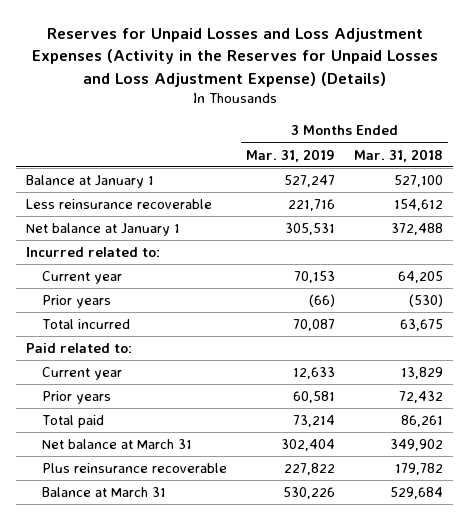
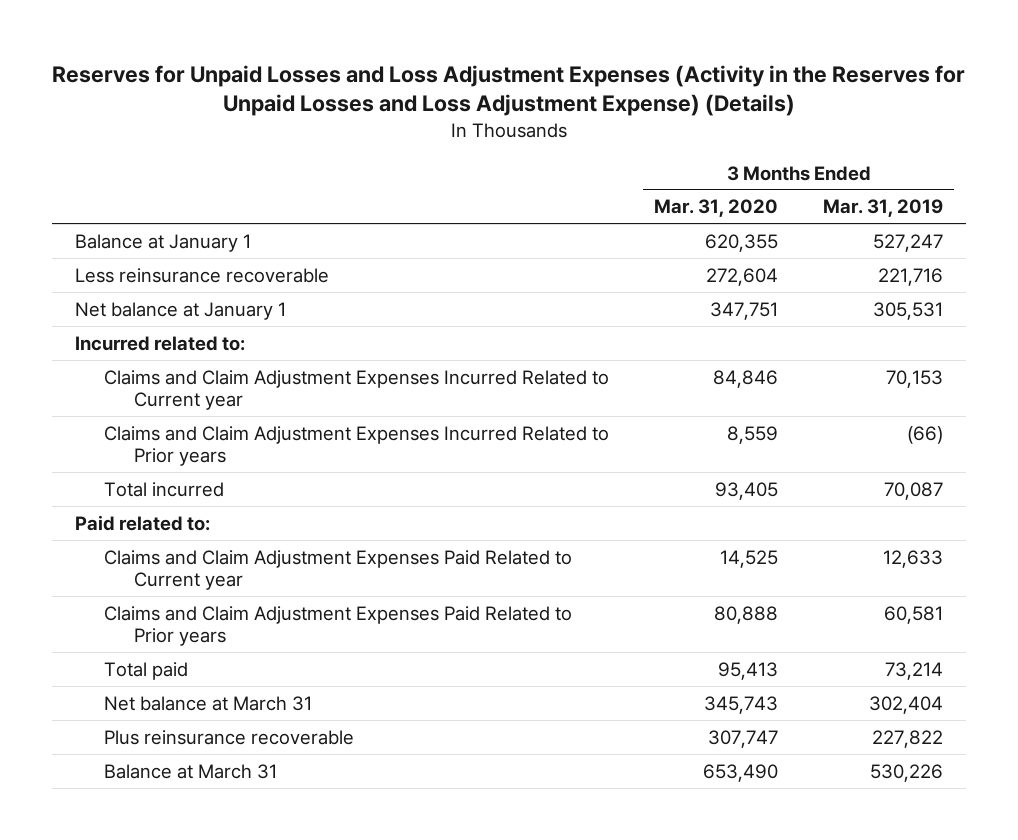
- | 3 Months Ended Mar. 31, 2019 | 3 Months Ended Mar. 31, 2018
+ | 3 Months Ended Mar. 31, 2020 | 3 Months Ended Mar. 31, 2019
- Current year | 70,153 | 64,205
- Prior years | (66) | (530)
+ Claims and Claim Adjustment Expenses Incurred Related to Current year | 84,846 | 70,153
+ Claims and Claim Adjustment Expenses Incurred Related to Prior years | 8,559 | (66)
- Current year | 12,633 | 13,829
- Prior years | 60,581 | 72,432
+ Claims and Claim Adjustment Expenses Paid Related to Current year | 14,525 | 12,633
+ Claims and Claim Adjustment Expenses Paid Related to Prior years | 80,888 | 60,581

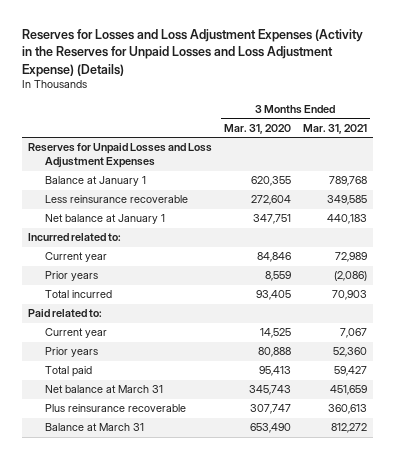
- Reserves for Unpaid Losses and Loss Adjustment Expenses (Activity in the Reserves for Unpaid Losses and Loss Adjustment Expense) (Details)
+ Reserves for Losses and Loss Adjustment Expenses (Activity in the Reserves for Unpaid Losses and Loss Adjustment Expense) (Details)
- | 3 Months Ended Mar. 31, 2020 | 3 Months Ended Mar. 31, 2019
+ | 3 Months Ended Mar. 31, 2020 | 3 Months Ended Mar. 31, 2021
+ Reserves for Unpaid Losses and Loss Adjustment Expenses
- Claims and Claim Adjustment Expenses Incurred Related to Current year | 84,846 | 70,153
- Claims and Claim Adjustment Expenses Incurred Related to Prior years | 8,559 | (66)
+ Current year | 84,846 | 72,989
+ Prior years | 8,559 | (2,086)
- Claims and Claim Adjustment Expenses Paid Related to Current year | 14,525 | 12,633
- Claims and Claim Adjustment Expenses Paid Related to Prior years | 80,888 | 60,581
+ Current year | 14,525 | 7,067
+ Prior years | 80,888 | 52,360

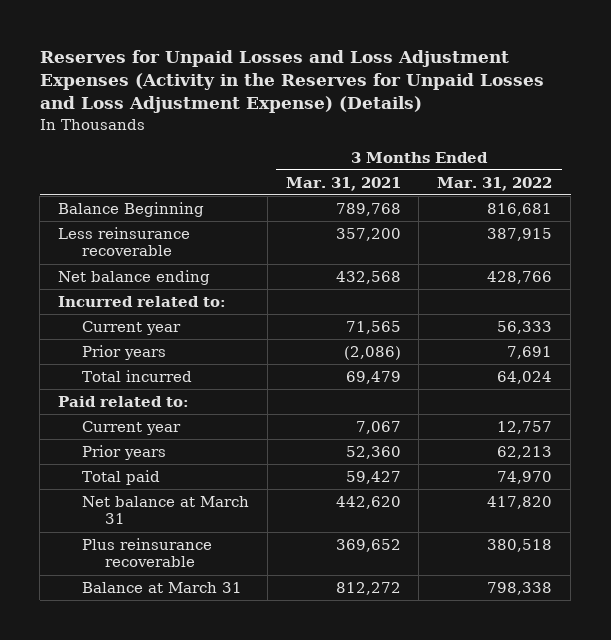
- Reserves for Losses and Loss Adjustment Expenses (Activity in the Reserves for Unpaid Losses and Loss Adjustment Expense) (Details)
+ Reserves for Unpaid Losses and Loss Adjustment Expenses (Activity in the Reserves for Unpaid Losses and Loss Adjustment Expense) (Details)
- | 3 Months Ended Mar. 31, 2020 | 3 Months Ended Mar. 31, 2021
+ | 3 Months Ended Mar. 31, 2021 | 3 Months Ended Mar. 31, 2022
- Reserves for Unpaid Losses and Loss Adjustment Expenses
- Balance at January 1 | 620,355 | 789,768
- Less reinsurance recoverable | 272,604 | 349,585
- Net balance at January 1 | 347,751 | 440,183
+ Balance Beginning | 789,768 | 816,681
+ Less reinsurance recoverable | 357,200 | 387,915
+ Net balance ending | 432,568 | 428,766
- Current year | 84,846 | 72,989
+ Current year | 71,565 | 56,333
- Total incurred | 93,405 | 70,903
+ Total incurred | 69,479 | 64,024
- Net balance at March 31 | 345,743 | 451,659
- Plus reinsurance recoverable | 307,747 | 360,613
+ Net balance at March 31 | 442,620 | 417,820
+ Plus reinsurance recoverable | 369,652 | 380,518

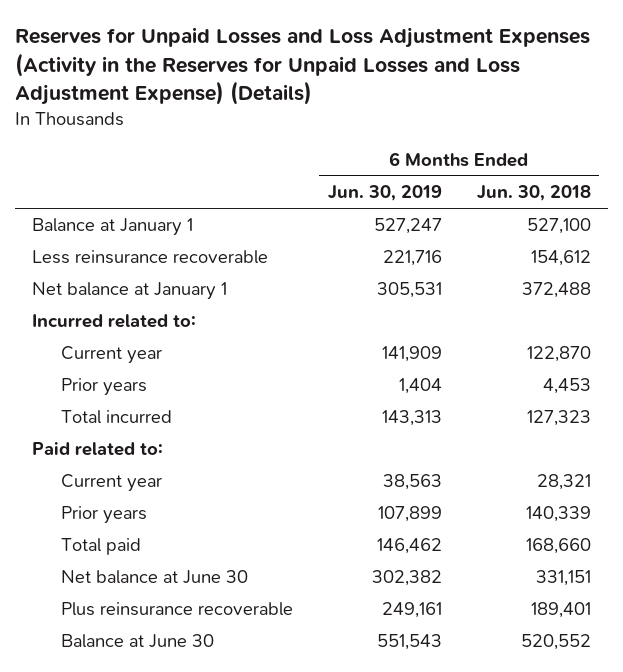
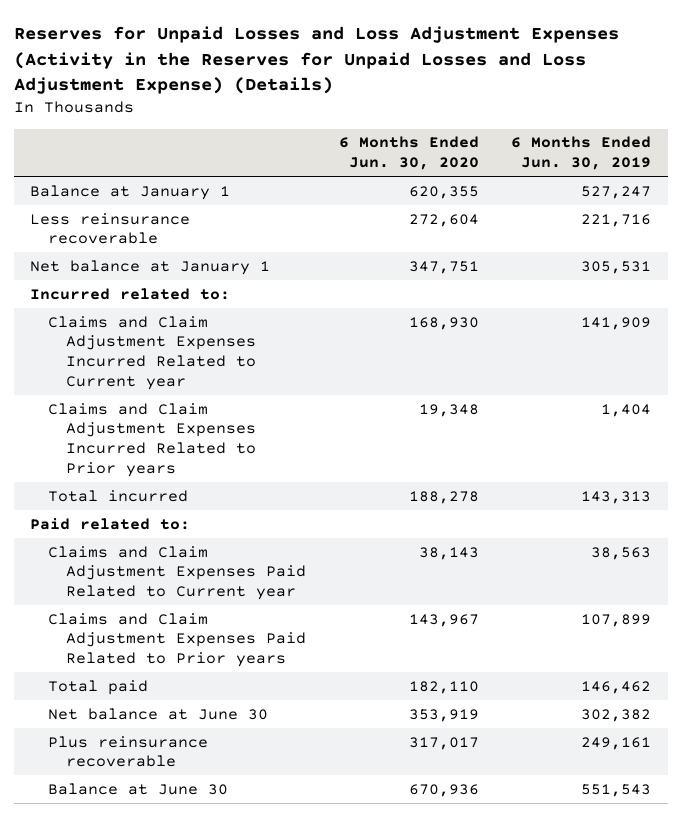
- | 6 Months Ended Jun. 30, 2019 | 6 Months Ended Jun. 30, 2018
+ | 6 Months Ended Jun. 30, 2020 | 6 Months Ended Jun. 30, 2019
- Current year | 141,909 | 122,870
- Prior years | 1,404 | 4,453
+ Claims and Claim Adjustment Expenses Incurred Related to Current year | 168,930 | 141,909
+ Claims and Claim Adjustment Expenses Incurred Related to Prior years | 19,348 | 1,404
- Current year | 38,563 | 28,321
- Prior years | 107,899 | 140,339
+ Claims and Claim Adjustment Expenses Paid Related to Current year | 38,143 | 38,563
+ Claims and Claim Adjustment Expenses Paid Related to Prior years | 143,967 | 107,899

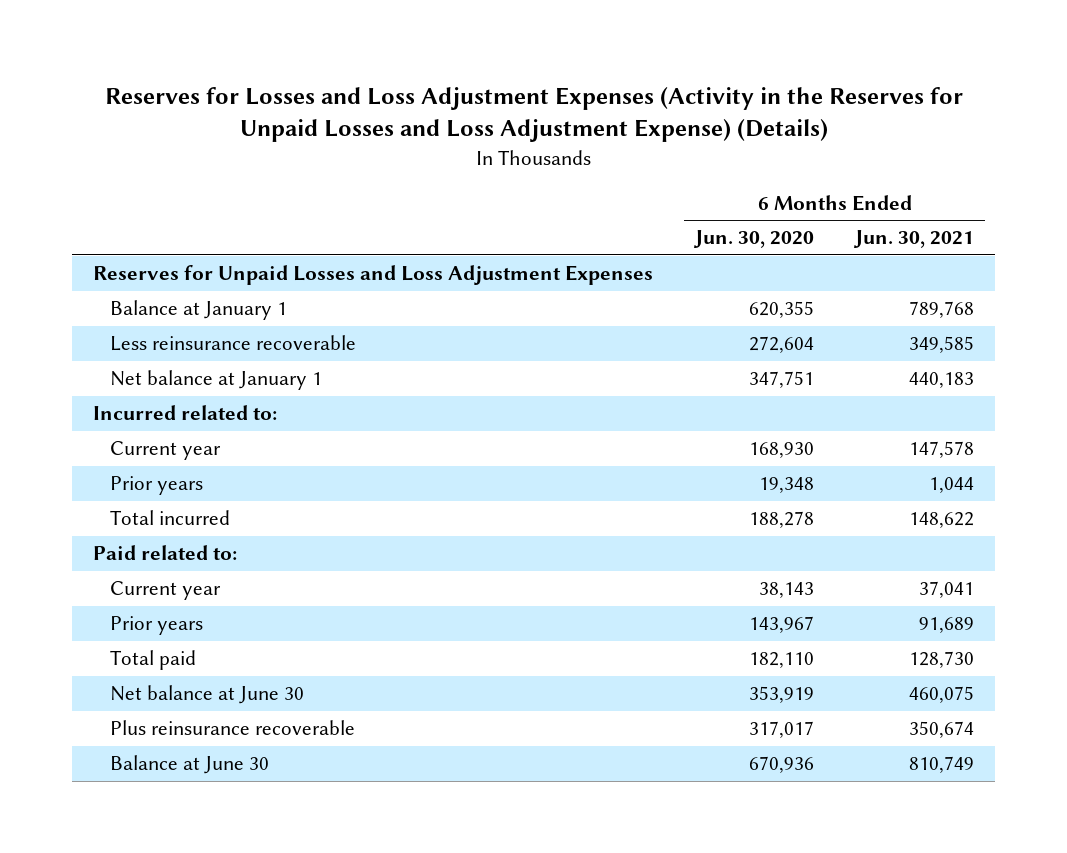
- Reserves for Unpaid Losses and Loss Adjustment Expenses (Activity in the Reserves for Unpaid Losses and Loss Adjustment Expense) (Details)
+ Reserves for Losses and Loss Adjustment Expenses (Activity in the Reserves for Unpaid Losses and Loss Adjustment Expense) (Details)
- | 6 Months Ended Jun. 30, 2020 | 6 Months Ended Jun. 30, 2019
+ | 6 Months Ended Jun. 30, 2020 | 6 Months Ended Jun. 30, 2021
+ Reserves for Unpaid Losses and Loss Adjustment Expenses
- Claims and Claim Adjustment Expenses Incurred Related to Current year | 168,930 | 141,909
- Claims and Claim Adjustment Expenses Incurred Related to Prior years | 19,348 | 1,404
+ Current year | 168,930 | 147,578
+ Prior years | 19,348 | 1,044
- Claims and Claim Adjustment Expenses Paid Related to Current year | 38,143 | 38,563
- Claims and Claim Adjustment Expenses Paid Related to Prior years | 143,967 | 107,899
+ Current year | 38,143 | 37,041
+ Prior years | 143,967 | 91,689

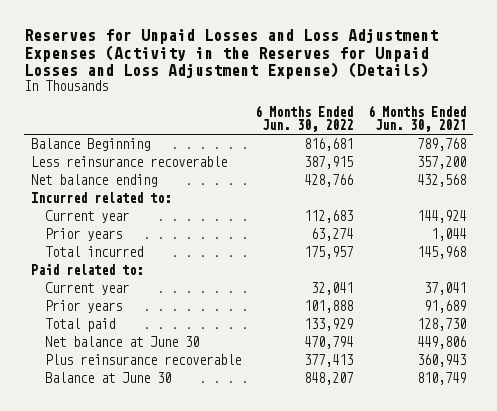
- Reserves for Losses and Loss Adjustment Expenses (Activity in the Reserves for Unpaid Losses and Loss Adjustment Expense) (Details)
+ Reserves for Unpaid Losses and Loss Adjustment Expenses (Activity in the Reserves for Unpaid Losses and Loss Adjustment Expense) (Details)
- | 6 Months Ended Jun. 30, 2020 | 6 Months Ended Jun. 30, 2021
+ | 6 Months Ended Jun. 30, 2022 | 6 Months Ended Jun. 30, 2021
- Reserves for Unpaid Losses and Loss Adjustment Expenses
- Balance at January 1 | 620,355 | 789,768
- Less reinsurance recoverable | 272,604 | 349,585
- Net balance at January 1 | 347,751 | 440,183
+ Balance Beginning | 816,681 | 789,768
+ Less reinsurance recoverable | 387,915 | 357,200
+ Net balance ending | 428,766 | 432,568
- Current year | 168,930 | 147,578
+ Current year | 112,683 | 144,924
- Total incurred | 188,278 | 148,622
+ Total incurred | 175,957 | 145,968
- Net balance at June 30 | 353,919 | 460,075
- Plus reinsurance recoverable | 317,017 | 350,674
+ Net balance at June 30 | 470,794 | 449,806
+ Plus reinsurance recoverable | 377,413 | 360,943

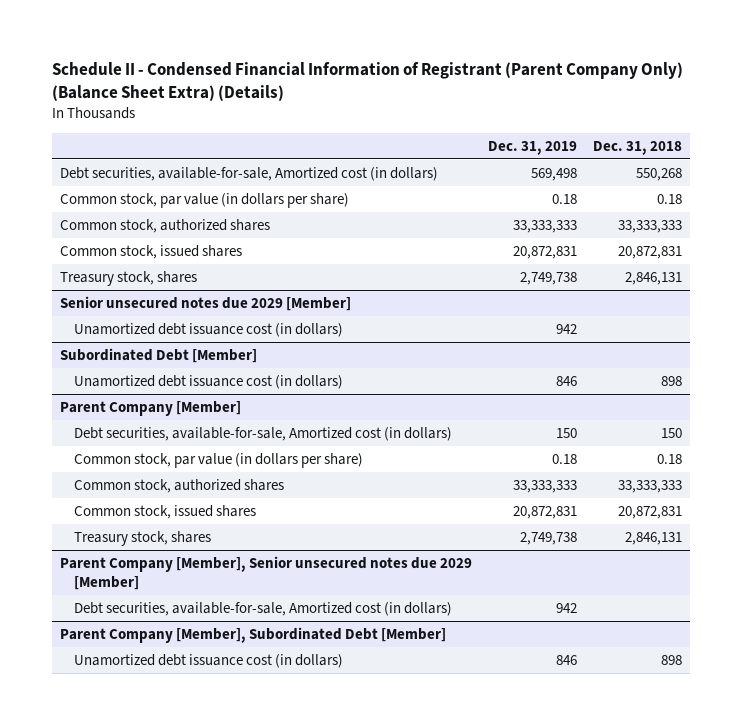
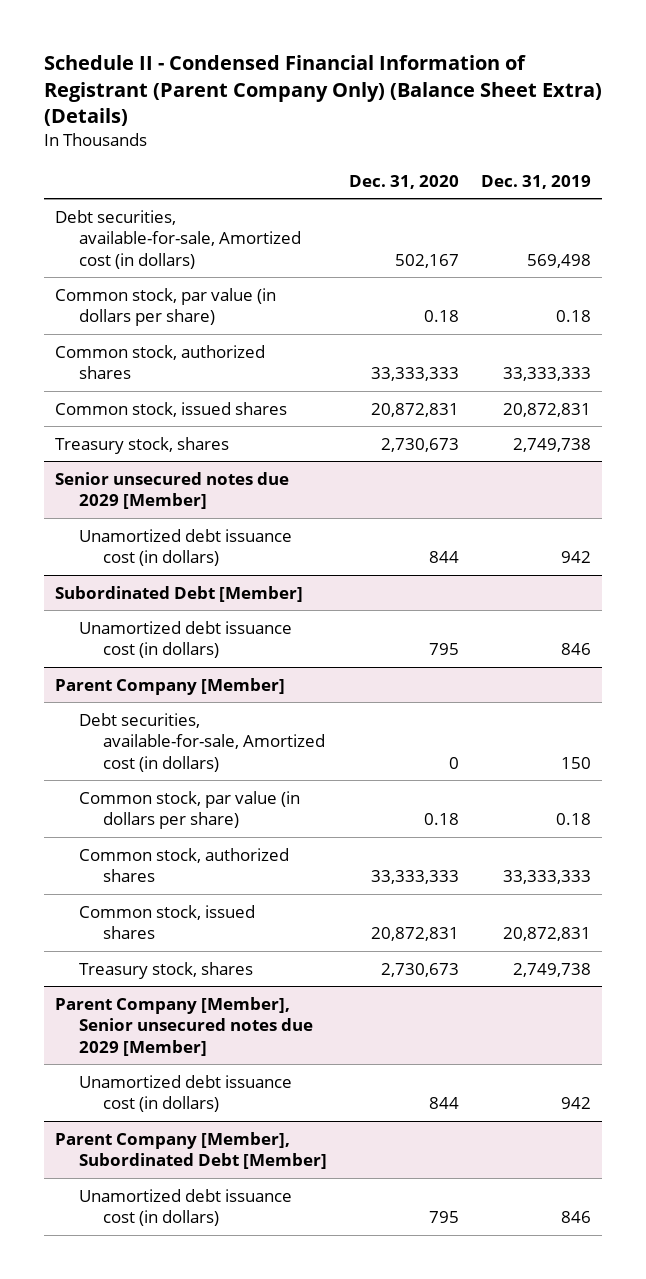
- | Dec. 31, 2019 | Dec. 31, 2018
+ | Dec. 31, 2020 | Dec. 31, 2019
@ Parent Company [Member], Senior unsecured notes due 2029 [Member]
- Debt securities, available-for-sale, Amortized cost (in dollars) | 942 |
+ Unamortized debt issuance cost (in dollars) | 844 | 942

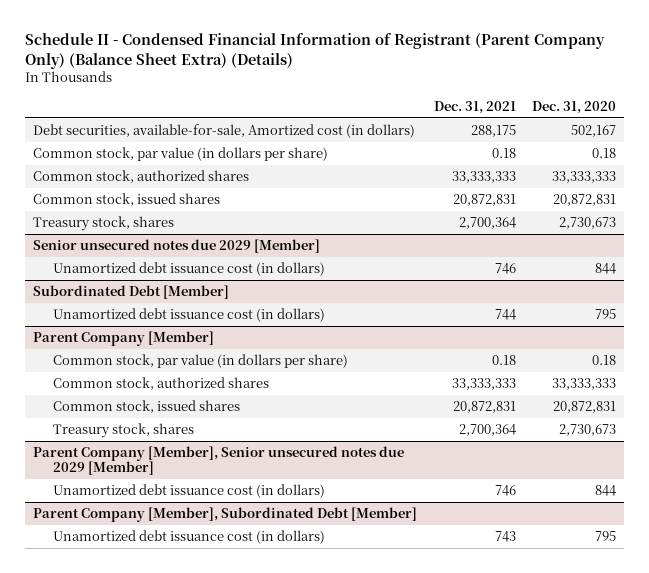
- | Dec. 31, 2020 | Dec. 31, 2019
+ | Dec. 31, 2021 | Dec. 31, 2020
@ Parent Company [Member]
- Debt securities, available-for-sale, Amortized cost (in dollars) | 0 | 150

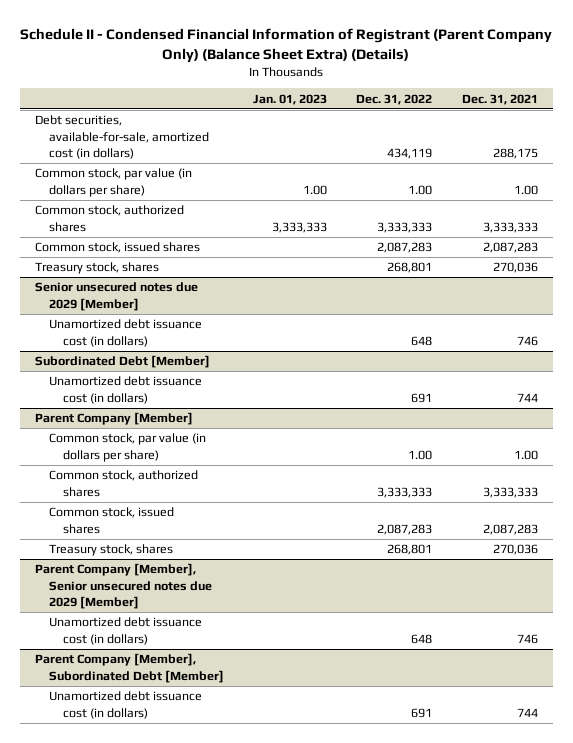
- | Dec. 31, 2021 | Dec. 31, 2020
+ | Jan. 01, 2023 | Dec. 31, 2022 | Dec. 31, 2021
- Debt securities, available-for-sale, Amortized cost (in dollars) | 288,175 | 502,167
- Common stock, par value (in dollars per share) | 0.18 | 0.18
- Common stock, authorized shares | 33,333,333 | 33,333,333
- Common stock, issued shares | 20,872,831 | 20,872,831
- Treasury stock, shares | 2,700,364 | 2,730,673
+ Debt securities, available-for-sale, amortized cost (in dollars) | | 434,119 | 288,175
+ Common stock, par value (in dollars per share) | 1.00 | 1.00 | 1.00
+ Common stock, authorized shares | 3,333,333 | 3,333,333 | 3,333,333
+ Common stock, issued shares | | 2,087,283 | 2,087,283
+ Treasury stock, shares | | 268,801 | 270,036
@ Parent Company [Member]
- Common stock, par value (in dollars per share) | 0.18 | 0.18
- Common stock, authorized shares | 33,333,333 | 33,333,333
- Common stock, issued shares | 20,872,831 | 20,872,831
- Treasury stock, shares | 2,700,364 | 2,730,673
+ Common stock, par value (in dollars per share) | | 1.00 | 1.00
+ Common stock, authorized shares | | 3,333,333 | 3,333,333
+ Common stock, issued shares | | 2,087,283 | 2,087,283
+ Treasury stock, shares | | 268,801 | 270,036
@ Parent Company [Member], Subordinated Debt [Member]
- Unamortized debt issuance cost (in dollars) | 743 | 795
+ Unamortized debt issuance cost (in dollars) | | 691 | 744

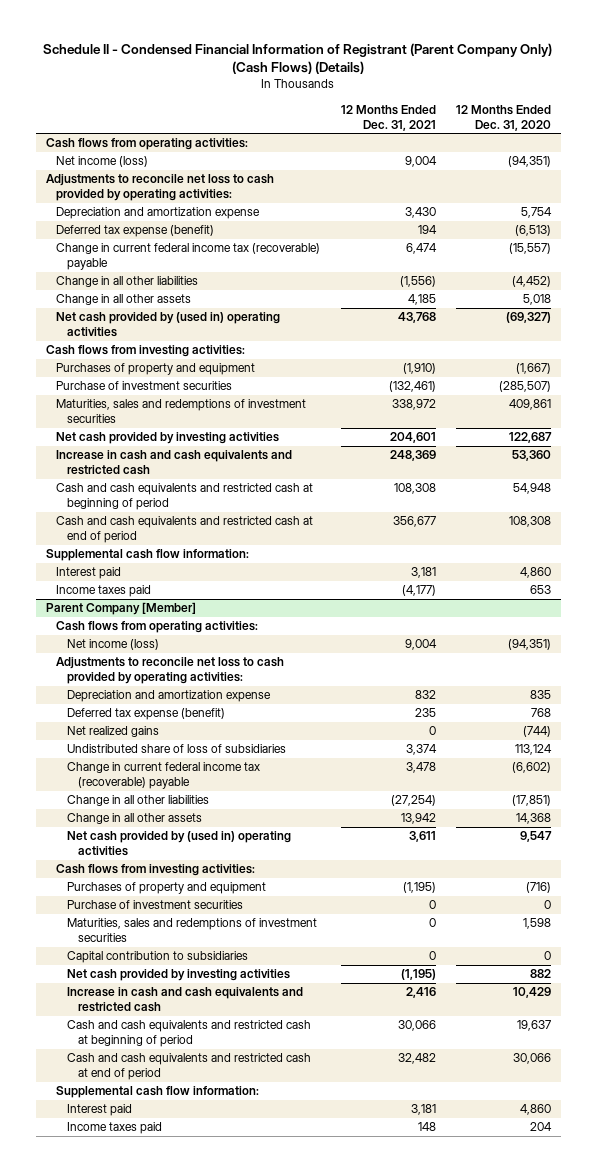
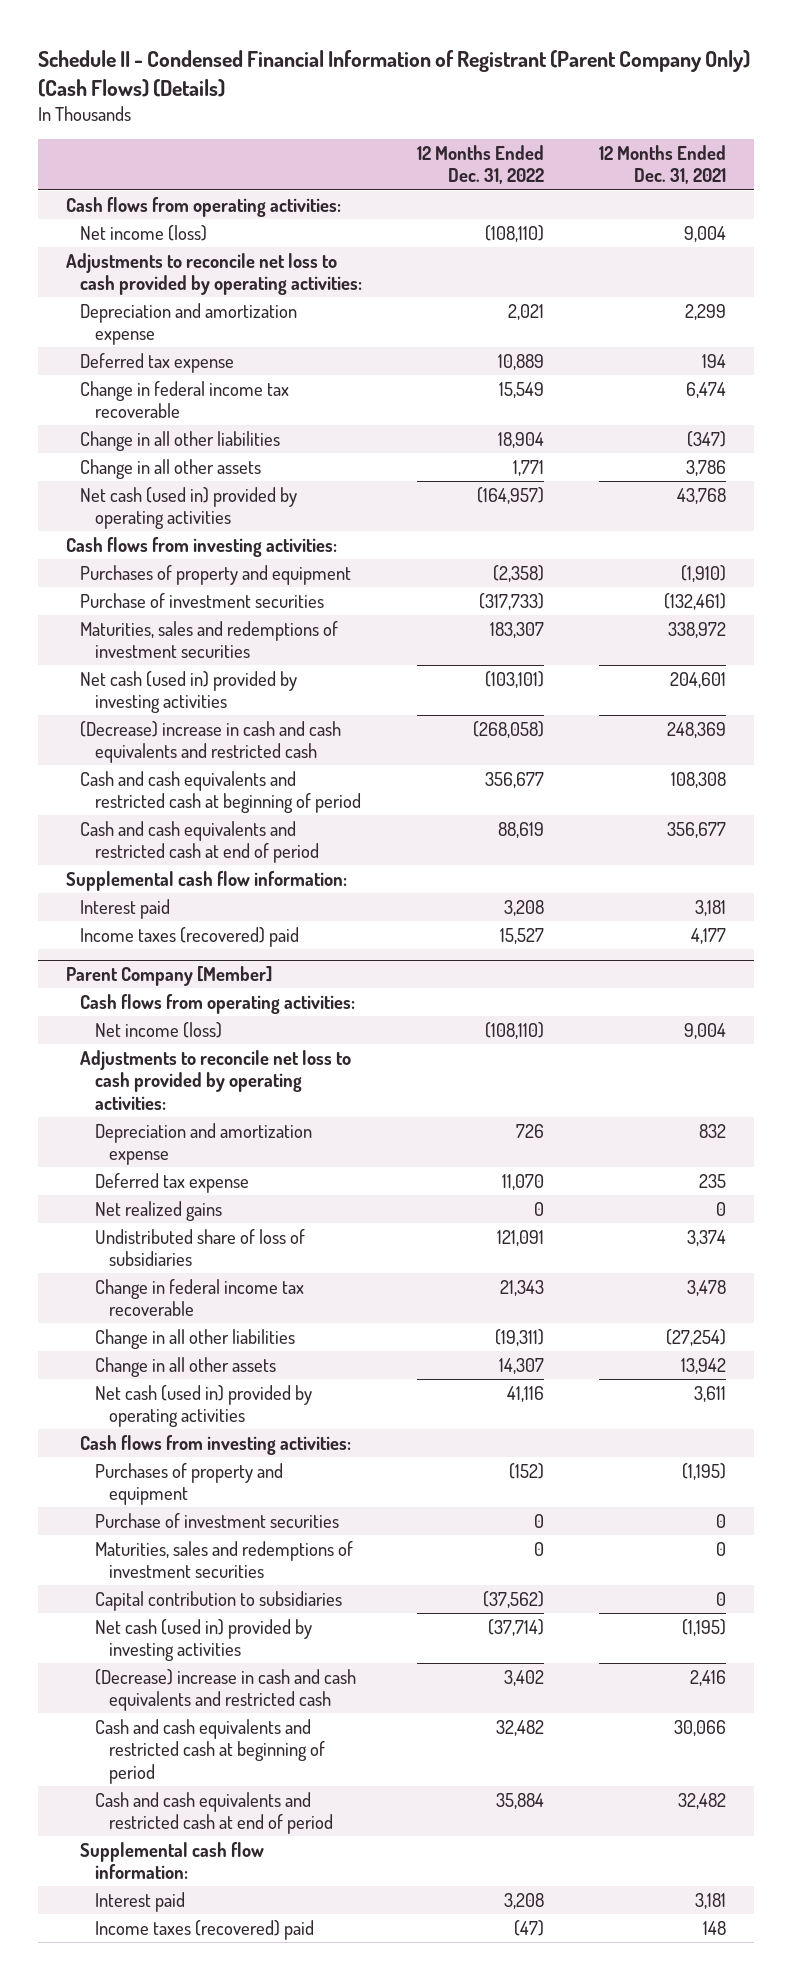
- | 12 Months Ended Dec. 31, 2021 | 12 Months Ended Dec. 31, 2020
+ | 12 Months Ended Dec. 31, 2022 | 12 Months Ended Dec. 31, 2021
- Depreciation and amortization expense | 3,430 | 5,754
- Deferred tax expense (benefit) | 194 | (6,513)
- Change in current federal income tax (recoverable) payable | 6,474 | (15,557)
- Change in all other liabilities | (1,556) | (4,452)
- Change in all other assets | 4,185 | 5,018
- Net cash provided by (used in) operating activities | 43,768 | (69,327)
+ Depreciation and amortization expense | 2,021 | 2,299
+ Deferred tax expense | 10,889 | 194
+ Change in federal income tax recoverable | 15,549 | 6,474
+ Change in all other liabilities | 18,904 | (347)
+ Change in all other assets | 1,771 | 3,786
+ Net cash (used in) provided by operating activities | (164,957) | 43,768
- Net cash provided by investing activities | 204,601 | 122,687
- Increase in cash and cash equivalents and restricted cash | 248,369 | 53,360
+ Net cash (used in) provided by investing activities | (103,101) | 204,601
+ (Decrease) increase in cash and cash equivalents and restricted cash | (268,058) | 248,369
- Income taxes paid | (4,177) | 653
+ Income taxes (recovered) paid | 15,527 | 4,177
@ Parent Company [Member]
- Deferred tax expense (benefit) | 235 | 768
+ Deferred tax expense | 11,070 | 235
- Change in current federal income tax (recoverable) payable | 3,478 | (6,602)
+ Change in federal income tax recoverable | 21,343 | 3,478
- Net cash provided by (used in) operating activities | 3,611 | 9,547
+ Net cash (used in) provided by operating activities | 41,116 | 3,611
- Net cash provided by investing activities | (1,195) | 882
- Increase in cash and cash equivalents and restricted cash | 2,416 | 10,429
+ Net cash (used in) provided by investing activities | (37,714) | (1,195)
+ (Decrease) increase in cash and cash equivalents and restricted cash | 3,402 | 2,416
- Income taxes paid | 148 | 204
+ Income taxes (recovered) paid | (47) | 148

